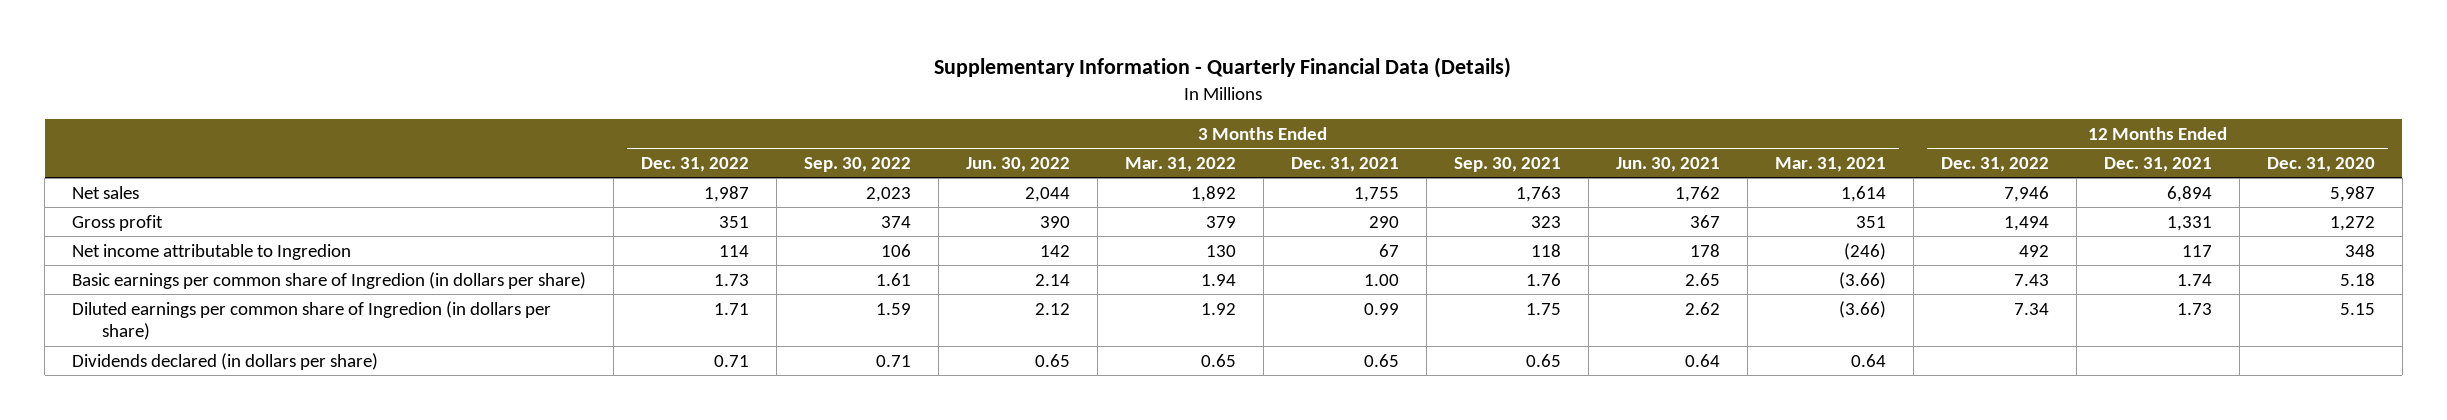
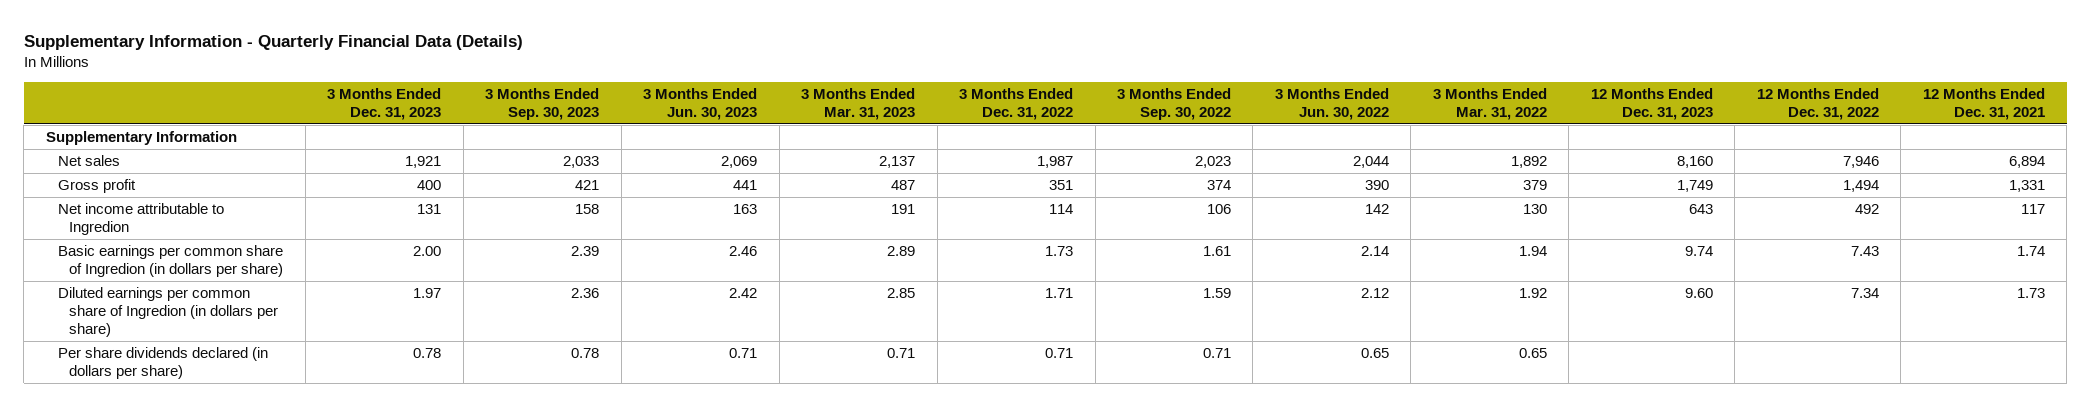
- | 3 Months Ended Dec. 31, 2022 | 3 Months Ended Sep. 30, 2022 | 3 Months Ended Jun. 30, 2022 | 3 Months Ended Mar. 31, 2022 | 3 Months Ended Dec. 31, 2021 | 3 Months Ended Sep. 30, 2021 | 3 Months Ended Jun. 30, 2021 | 3 Months Ended Mar. 31, 2021 | 12 Months Ended Dec. 31, 2022 | 12 Months Ended Dec. 31, 2021 | 12 Months Ended Dec. 31, 2020
+ | 3 Months Ended Dec. 31, 2023 | 3 Months Ended Sep. 30, 2023 | 3 Months Ended Jun. 30, 2023 | 3 Months Ended Mar. 31, 2023 | 3 Months Ended Dec. 31, 2022 | 3 Months Ended Sep. 30, 2022 | 3 Months Ended Jun. 30, 2022 | 3 Months Ended Mar. 31, 2022 | 12 Months Ended Dec. 31, 2023 | 12 Months Ended Dec. 31, 2022 | 12 Months Ended Dec. 31, 2021
+ Supplementary Information
- Dividends declared (in dollars per share) | 0.71 | 0.71 | 0.65 | 0.65 | 0.65 | 0.65 | 0.64 | 0.64 | | |
+ Per share dividends declared (in dollars per share) | 0.78 | 0.78 | 0.71 | 0.71 | 0.71 | 0.71 | 0.65 | 0.65 | | |

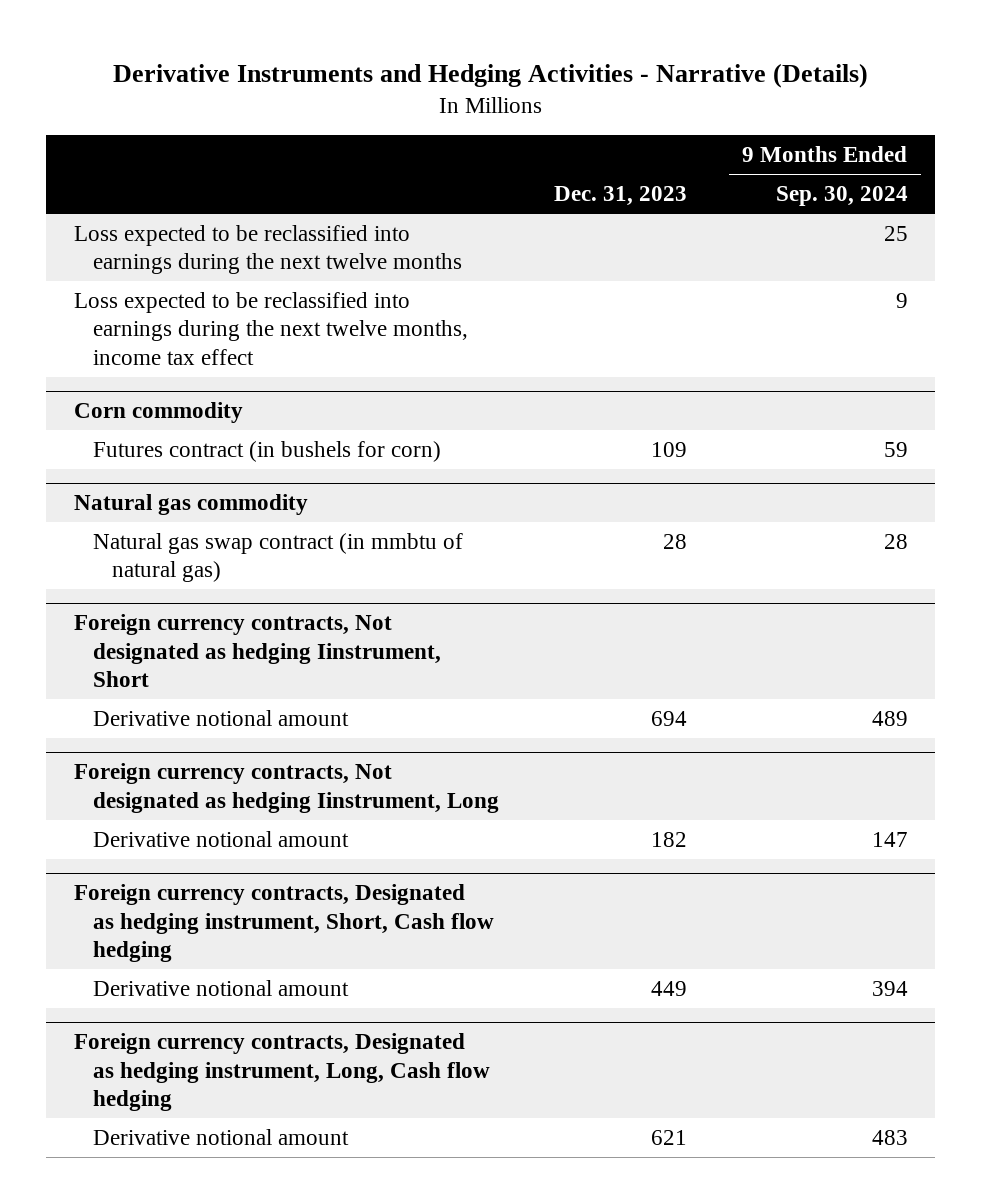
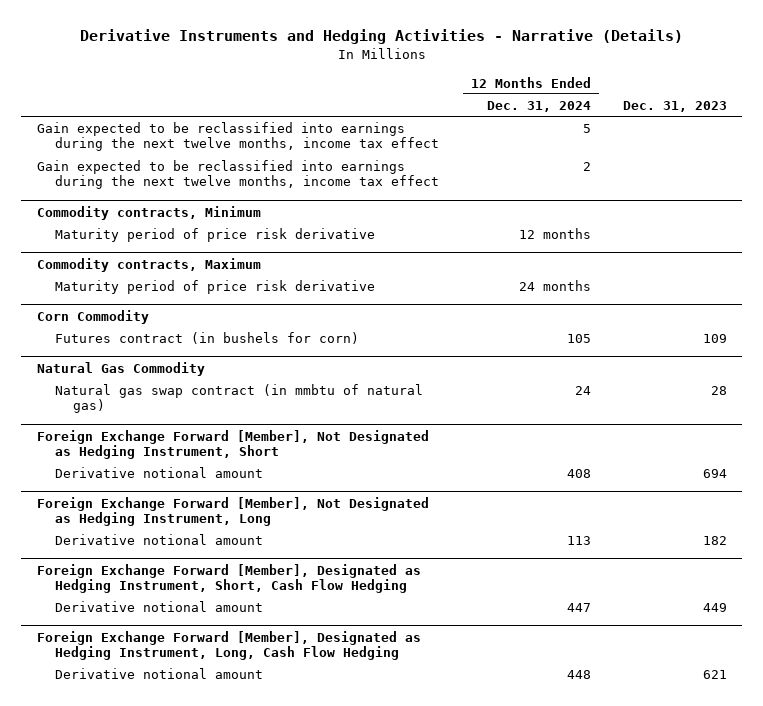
- | Dec. 31, 2023 | 9 Months Ended Sep. 30, 2024
+ | 12 Months Ended Dec. 31, 2024 | Dec. 31, 2023
- Loss expected to be reclassified into earnings during the next twelve months | | 25
- Loss expected to be reclassified into earnings during the next twelve months, income tax effect | | 9
- Corn commodity
+ Gain expected to be reclassified into earnings during the next twelve months, income tax effect | 5 |
+ Gain expected to be reclassified into earnings during the next twelve months, income tax effect | 2 |
+ Commodity contracts, Minimum
+ Maturity period of price risk derivative | 12 months |
+ Commodity contracts, Maximum
+ Maturity period of price risk derivative | 24 months |
+ Corn Commodity
- Natural gas commodity
+ Natural Gas Commodity
- Foreign currency contracts, Not designated as hedging Iinstrument, Short
+ Foreign Exchange Forward [Member], Not Designated as Hedging Instrument, Short
- Foreign currency contracts, Not designated as hedging Iinstrument, Long
+ Foreign Exchange Forward [Member], Not Designated as Hedging Instrument, Long
- Foreign currency contracts, Designated as hedging instrument, Short, Cash flow hedging
+ Foreign Exchange Forward [Member], Designated as Hedging Instrument, Short, Cash Flow Hedging
- Foreign currency contracts, Designated as hedging instrument, Long, Cash flow hedging
+ Foreign Exchange Forward [Member], Designated as Hedging Instrument, Long, Cash Flow Hedging

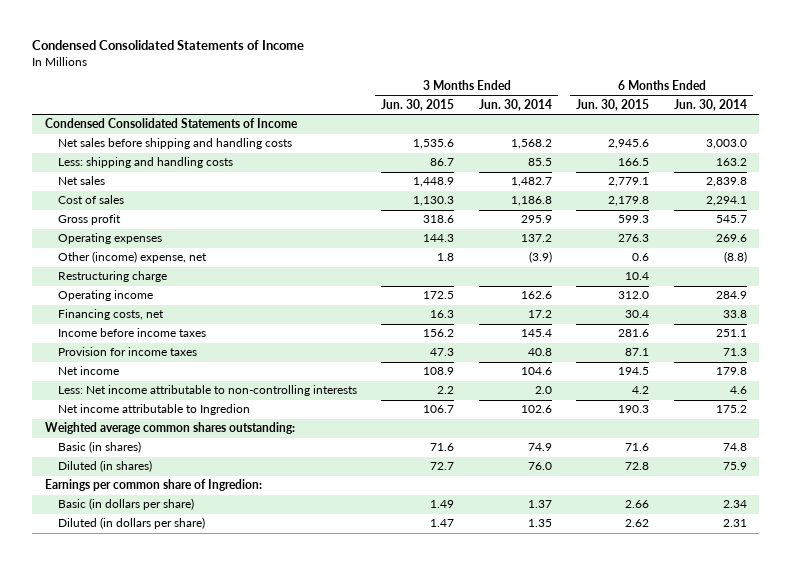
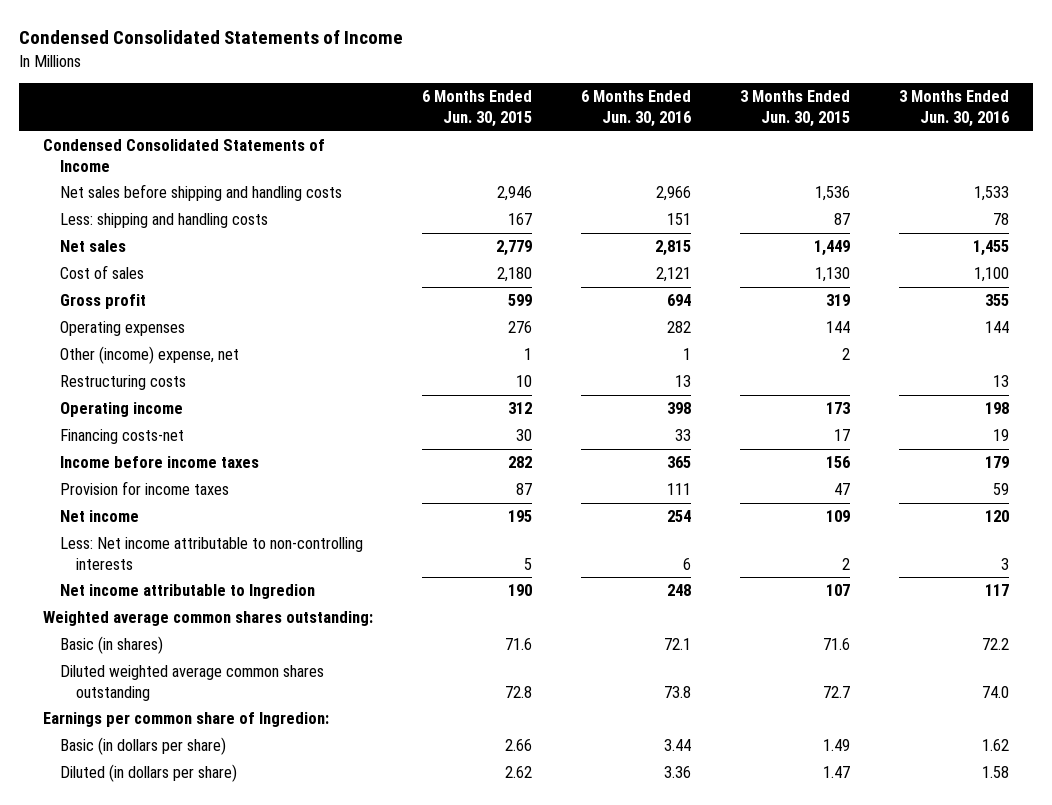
- | 3 Months Ended Jun. 30, 2015 | 3 Months Ended Jun. 30, 2014 | 6 Months Ended Jun. 30, 2015 | 6 Months Ended Jun. 30, 2014
+ | 6 Months Ended Jun. 30, 2015 | 6 Months Ended Jun. 30, 2016 | 3 Months Ended Jun. 30, 2015 | 3 Months Ended Jun. 30, 2016
- Net sales before shipping and handling costs | 1,535.6 | 1,568.2 | 2,945.6 | 3,003.0
- Less: shipping and handling costs | 86.7 | 85.5 | 166.5 | 163.2
- Net sales | 1,448.9 | 1,482.7 | 2,779.1 | 2,839.8
- Cost of sales | 1,130.3 | 1,186.8 | 2,179.8 | 2,294.1
- Gross profit | 318.6 | 295.9 | 599.3 | 545.7
- Operating expenses | 144.3 | 137.2 | 276.3 | 269.6
- Other (income) expense, net | 1.8 | (3.9) | 0.6 | (8.8)
- Restructuring charge | | | 10.4 |
- Operating income | 172.5 | 162.6 | 312.0 | 284.9
- Financing costs, net | 16.3 | 17.2 | 30.4 | 33.8
- Income before income taxes | 156.2 | 145.4 | 281.6 | 251.1
- Provision for income taxes | 47.3 | 40.8 | 87.1 | 71.3
- Net income | 108.9 | 104.6 | 194.5 | 179.8
- Less: Net income attributable to non-controlling interests | 2.2 | 2.0 | 4.2 | 4.6
- Net income attributable to Ingredion | 106.7 | 102.6 | 190.3 | 175.2
+ Net sales before shipping and handling costs | 2,946 | 2,966 | 1,536 | 1,533
+ Less: shipping and handling costs | 167 | 151 | 87 | 78
+ Net sales | 2,779 | 2,815 | 1,449 | 1,455
+ Cost of sales | 2,180 | 2,121 | 1,130 | 1,100
+ Gross profit | 599 | 694 | 319 | 355
+ Operating expenses | 276 | 282 | 144 | 144
+ Other (income) expense, net | 1 | 1 | 2 |
+ Restructuring costs | 10 | 13 | | 13
+ Operating income | 312 | 398 | 173 | 198
+ Financing costs-net | 30 | 33 | 17 | 19
+ Income before income taxes | 282 | 365 | 156 | 179
+ Provision for income taxes | 87 | 111 | 47 | 59
+ Net income | 195 | 254 | 109 | 120
+ Less: Net income attributable to non-controlling interests | 5 | 6 | 2 | 3
+ Net income attributable to Ingredion | 190 | 248 | 107 | 117
- Diluted (in shares) | 72.7 | 76.0 | 72.8 | 75.9
+ Diluted weighted average common shares outstanding | 72.8 | 73.8 | 72.7 | 74.0

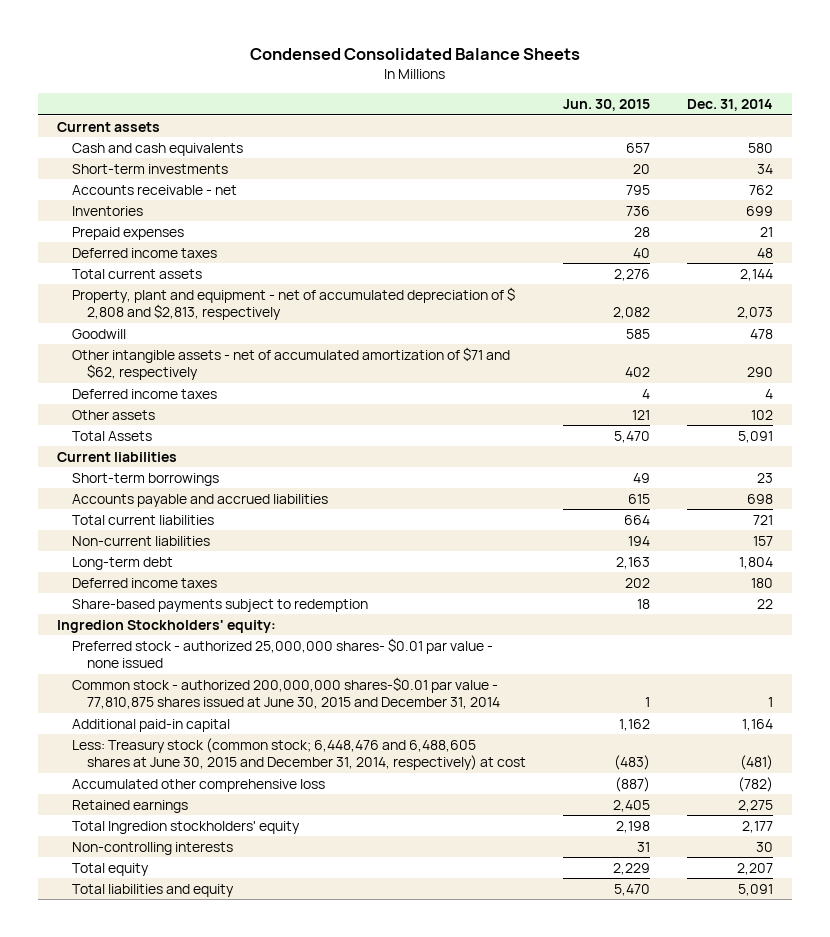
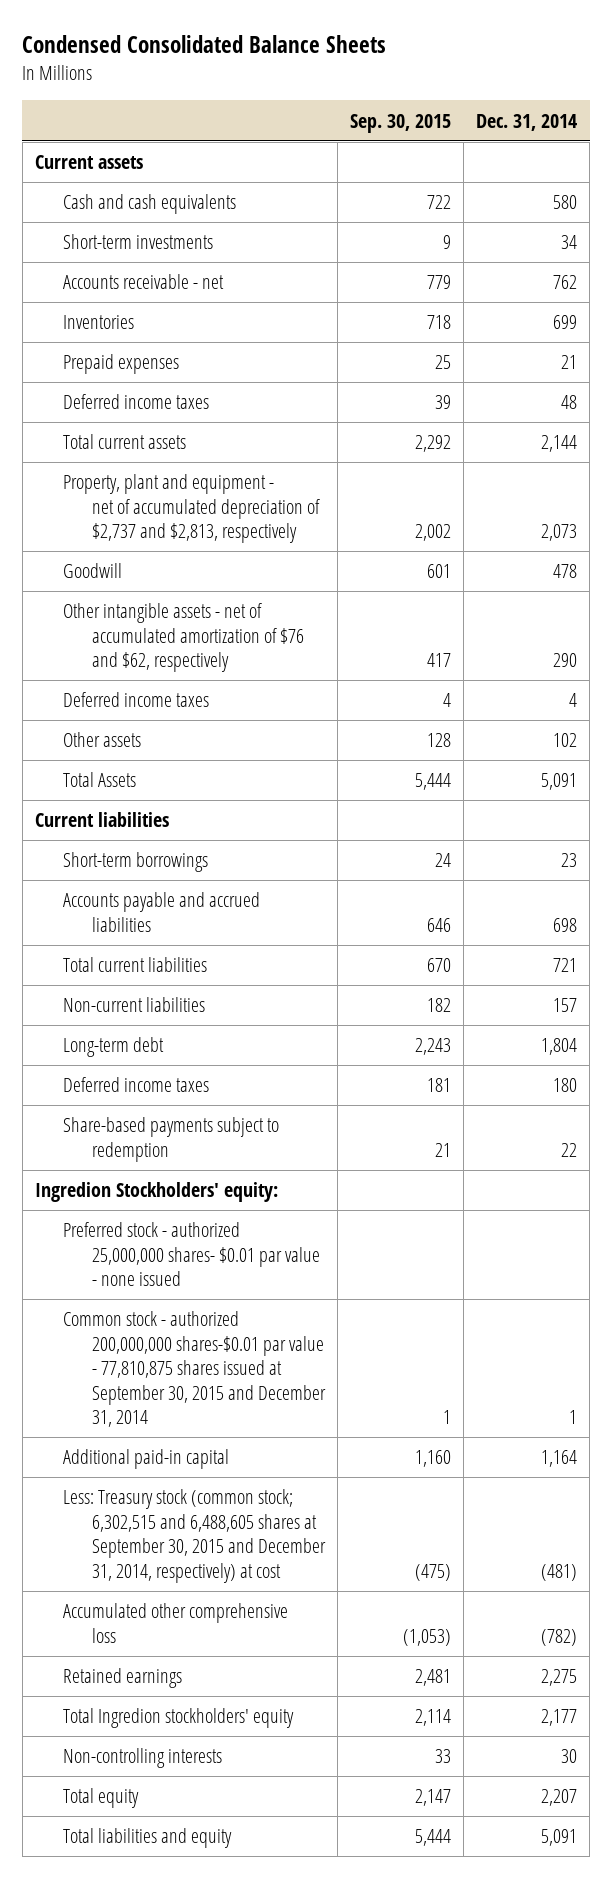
- | Jun. 30, 2015 | Dec. 31, 2014
+ | Sep. 30, 2015 | Dec. 31, 2014
- Property, plant and equipment - net of accumulated depreciation of $ 2,808 and $2,813, respectively | 2,082 | 2,073
+ Property, plant and equipment - net of accumulated depreciation of $2,737 and $2,813, respectively | 2,002 | 2,073
- Other intangible assets - net of accumulated amortization of $71 and $62, respectively | 402 | 290
+ Other intangible assets - net of accumulated amortization of $76 and $62, respectively | 417 | 290
- Common stock - authorized 200,000,000 shares-$0.01 par value - 77,810,875 shares issued at June 30, 2015 and December 31, 2014 | 1 | 1
+ Common stock - authorized 200,000,000 shares-$0.01 par value - 77,810,875 shares issued at September 30, 2015 and December 31, 2014 | 1 | 1
- Less: Treasury stock (common stock; 6,448,476 and 6,488,605 shares at June 30, 2015 and December 31, 2014, respectively) at cost | (483) | (481)
+ Less: Treasury stock (common stock; 6,302,515 and 6,488,605 shares at September 30, 2015 and December 31, 2014, respectively) at cost | (475) | (481)

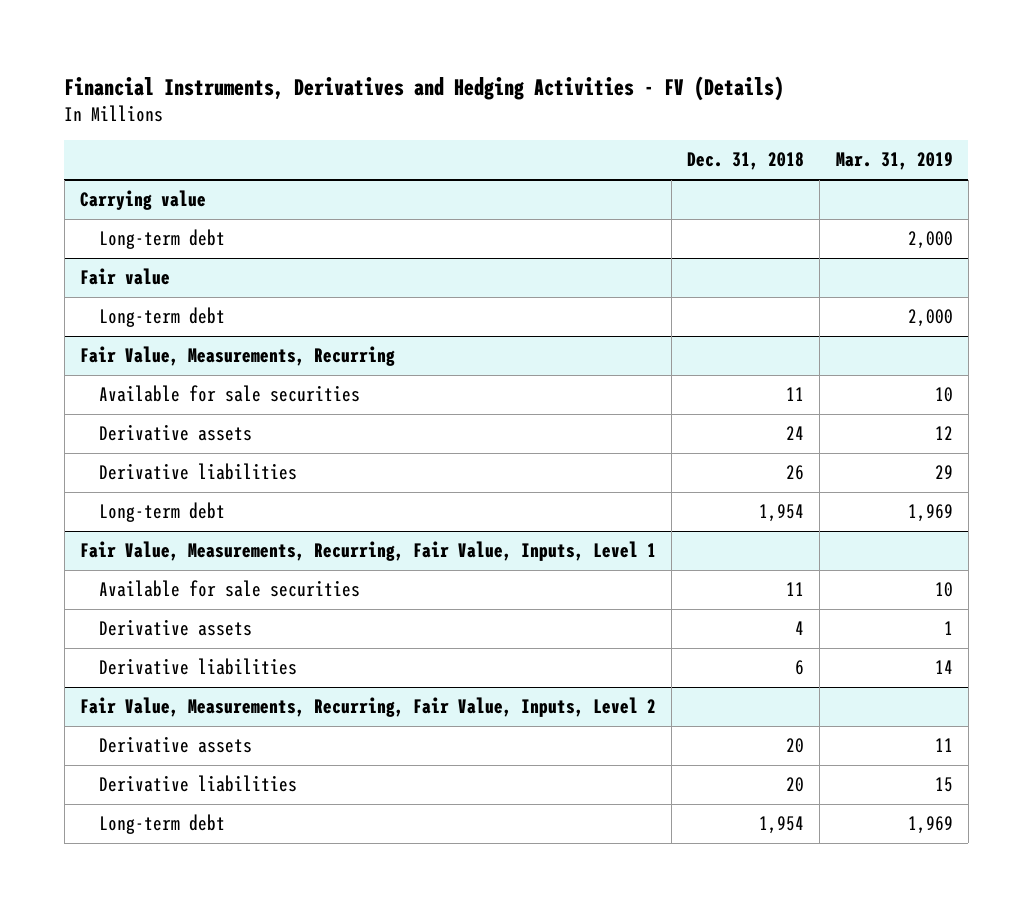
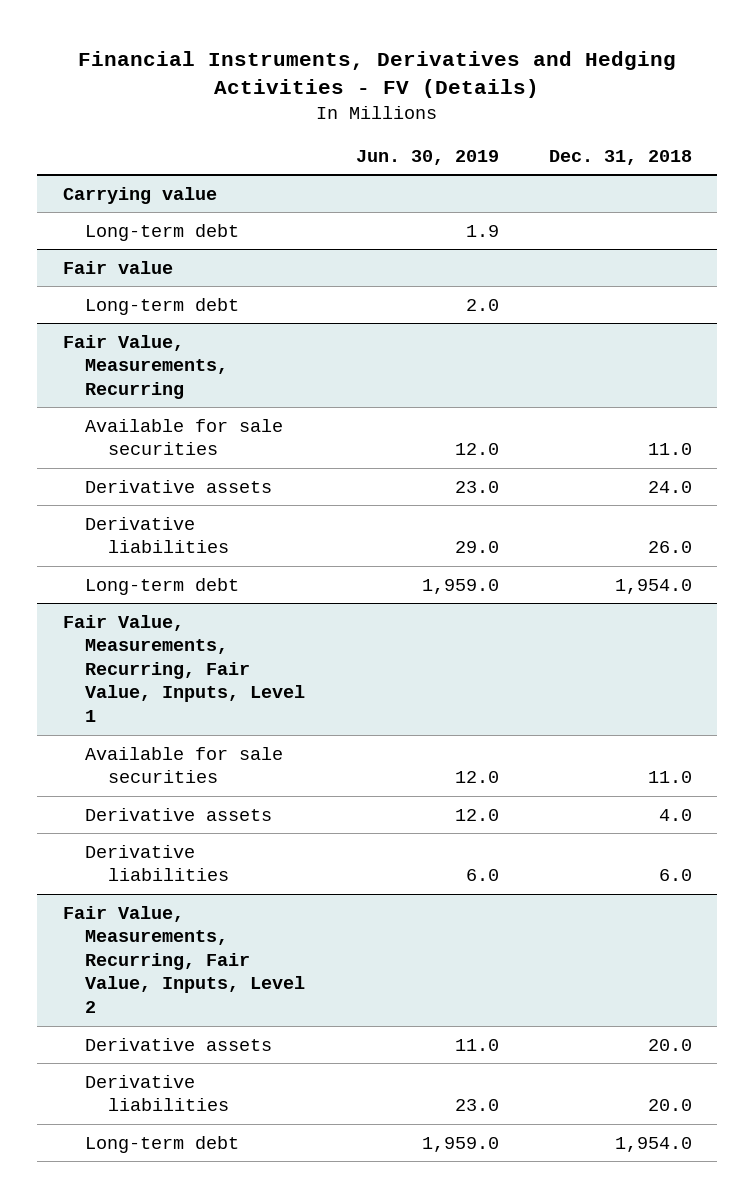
- | Dec. 31, 2018 | Mar. 31, 2019
+ | Jun. 30, 2019 | Dec. 31, 2018
@ Fair Value, Measurements, Recurring
- Available for sale securities | 11 | 10
- Derivative assets | 24 | 12
- Derivative liabilities | 26 | 29
- Long-term debt | 1,954 | 1,969
+ Available for sale securities | 12.0 | 11.0
+ Derivative assets | 23.0 | 24.0
+ Derivative liabilities | 29.0 | 26.0
+ Long-term debt | 1,959.0 | 1,954.0
@ Fair Value, Measurements, Recurring, Fair Value, Inputs, Level 1
- Available for sale securities | 11 | 10
- Derivative assets | 4 | 1
- Derivative liabilities | 6 | 14
+ Available for sale securities | 12.0 | 11.0
+ Derivative assets | 12.0 | 4.0
+ Derivative liabilities | 6.0 | 6.0
@ Fair Value, Measurements, Recurring, Fair Value, Inputs, Level 2
- Derivative assets | 20 | 11
- Derivative liabilities | 20 | 15
- Long-term debt | 1,954 | 1,969
+ Derivative assets | 11.0 | 20.0
+ Derivative liabilities | 23.0 | 20.0
+ Long-term debt | 1,959.0 | 1,954.0

